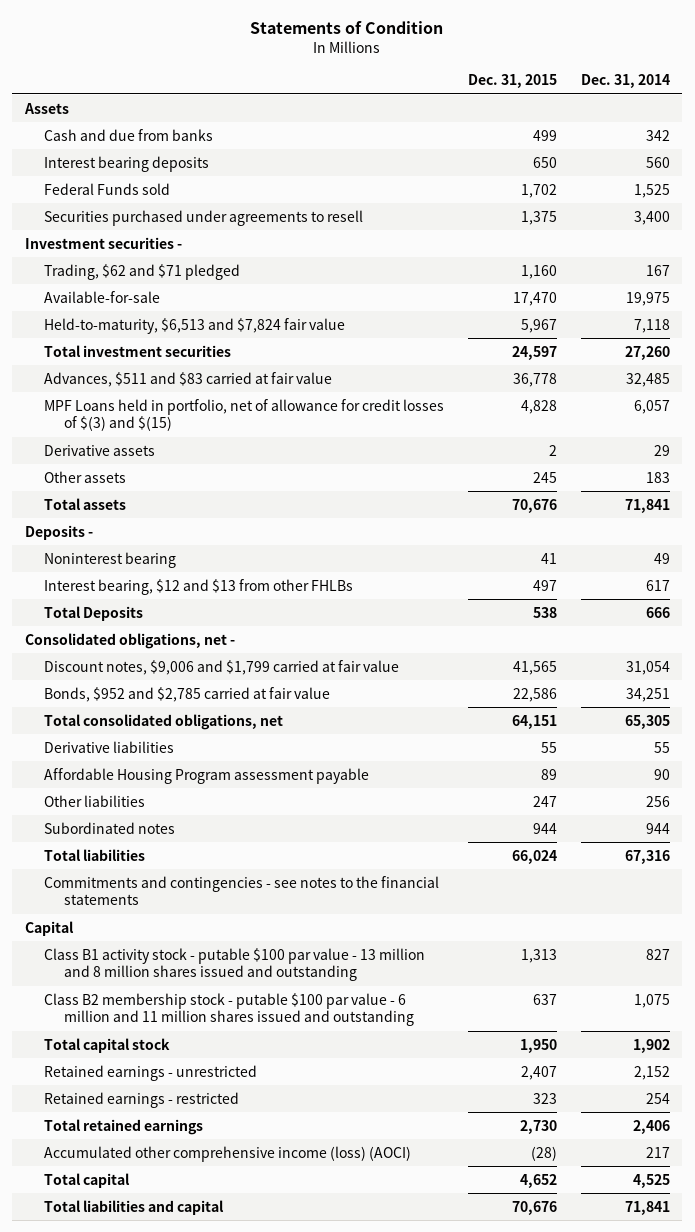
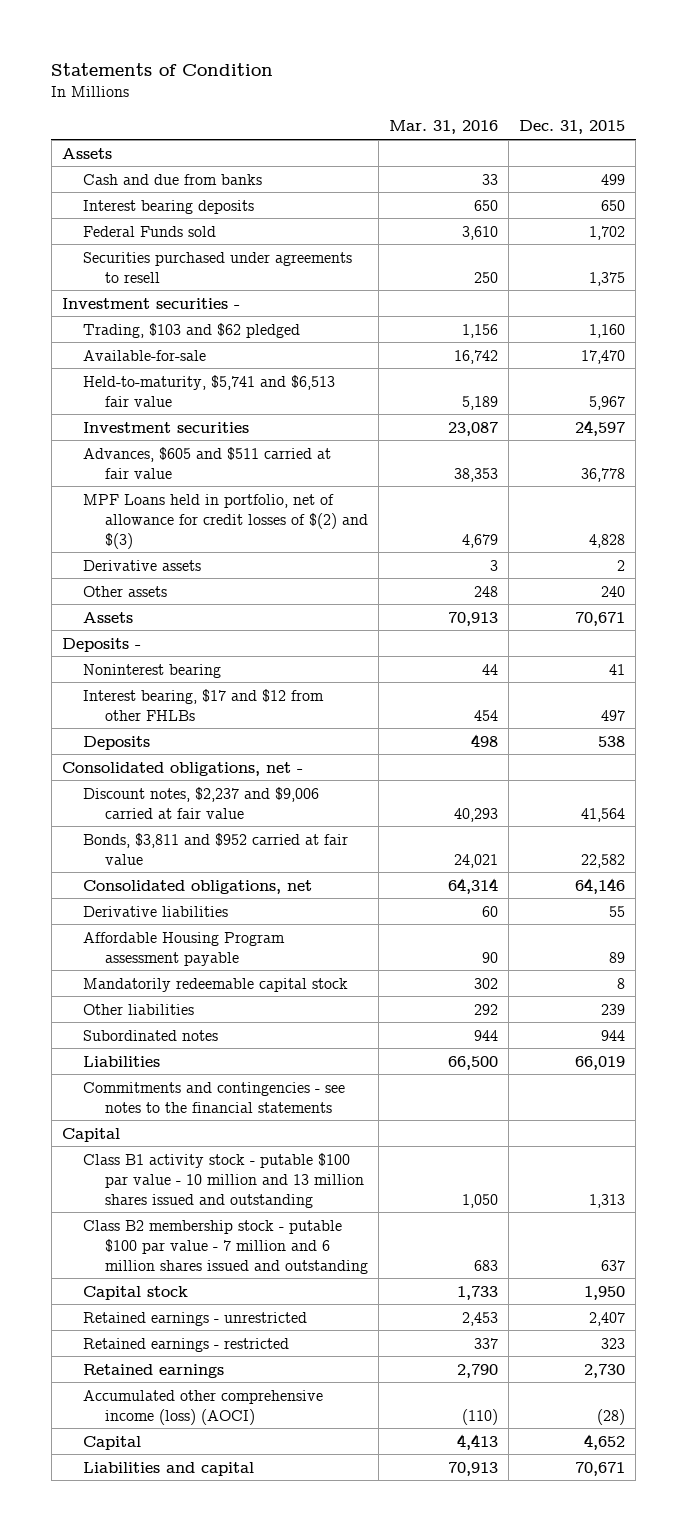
- | Dec. 31, 2015 | Dec. 31, 2014
+ | Mar. 31, 2016 | Dec. 31, 2015
- Trading, $62 and $71 pledged | 1,160 | 167
+ Trading, $103 and $62 pledged | 1,156 | 1,160
- Held-to-maturity, $6,513 and $7,824 fair value | 5,967 | 7,118
- Total investment securities | 24,597 | 27,260
- Advances, $511 and $83 carried at fair value | 36,778 | 32,485
- MPF Loans held in portfolio, net of allowance for credit losses of $(3) and $(15) | 4,828 | 6,057
+ Held-to-maturity, $5,741 and $6,513 fair value | 5,189 | 5,967
+ Investment securities | 23,087 | 24,597
+ Advances, $605 and $511 carried at fair value | 38,353 | 36,778
+ MPF Loans held in portfolio, net of allowance for credit losses of $(2) and $(3) | 4,679 | 4,828
- Other assets | 245 | 183
- Total assets | 70,676 | 71,841
+ Other assets | 248 | 240
+ Assets | 70,913 | 70,671
- Interest bearing, $12 and $13 from other FHLBs | 497 | 617
- Total Deposits | 538 | 666
+ Interest bearing, $17 and $12 from other FHLBs | 454 | 497
+ Deposits | 498 | 538
- Discount notes, $9,006 and $1,799 carried at fair value | 41,565 | 31,054
- Bonds, $952 and $2,785 carried at fair value | 22,586 | 34,251
- Total consolidated obligations, net | 64,151 | 65,305
+ Discount notes, $2,237 and $9,006 carried at fair value | 40,293 | 41,564
+ Bonds, $3,811 and $952 carried at fair value | 24,021 | 22,582
+ Consolidated obligations, net | 64,314 | 64,146
- Other liabilities | 247 | 256
+ Mandatorily redeemable capital stock | 302 | 8
+ Other liabilities | 292 | 239
- Total liabilities | 66,024 | 67,316
+ Liabilities | 66,500 | 66,019
- Class B1 activity stock - putable $100 par value - 13 million and 8 million shares issued and outstanding | 1,313 | 827
- Class B2 membership stock - putable $100 par value - 6 million and 11 million shares issued and outstanding | 637 | 1,075
- Total capital stock | 1,950 | 1,902
+ Class B1 activity stock - putable $100 par value - 10 million and 13 million shares issued and outstanding | 1,050 | 1,313
+ Class B2 membership stock - putable $100 par value - 7 million and 6 million shares issued and outstanding | 683 | 637
+ Capital stock | 1,733 | 1,950
- Total retained earnings | 2,730 | 2,406
+ Retained earnings | 2,790 | 2,730
- Total capital | 4,652 | 4,525
- Total liabilities and capital | 70,676 | 71,841
+ Capital | 4,413 | 4,652
+ Liabilities and capital | 70,913 | 70,671

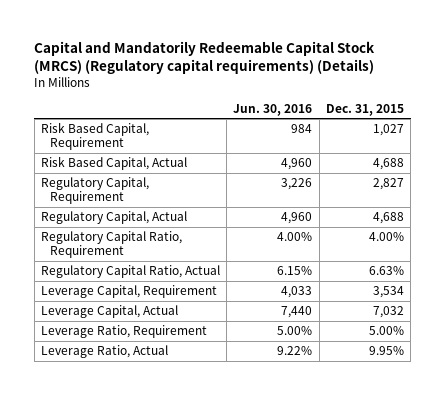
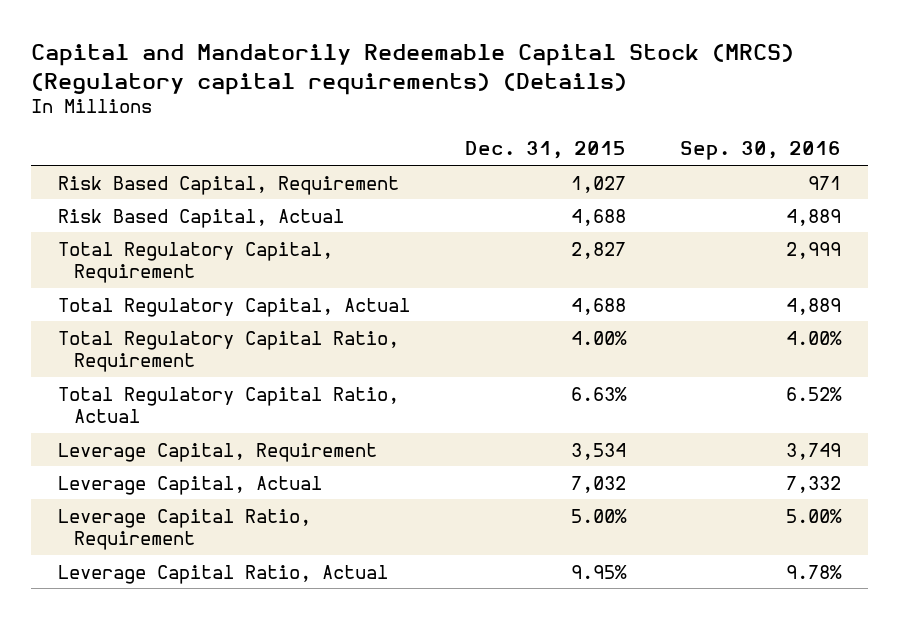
- | Jun. 30, 2016 | Dec. 31, 2015
+ | Dec. 31, 2015 | Sep. 30, 2016
- Regulatory Capital, Requirement | 3,226 | 2,827
- Regulatory Capital, Actual | 4,960 | 4,688
- Regulatory Capital Ratio, Requirement | 4.00% | 4.00%
- Regulatory Capital Ratio, Actual | 6.15% | 6.63%
+ Total Regulatory Capital, Requirement | 2,827 | 2,999
+ Total Regulatory Capital, Actual | 4,688 | 4,889
+ Total Regulatory Capital Ratio, Requirement | 4.00% | 4.00%
+ Total Regulatory Capital Ratio, Actual | 6.63% | 6.52%
- Leverage Ratio, Requirement | 5.00% | 5.00%
- Leverage Ratio, Actual | 9.22% | 9.95%
+ Leverage Capital Ratio, Requirement | 5.00% | 5.00%
+ Leverage Capital Ratio, Actual | 9.95% | 9.78%

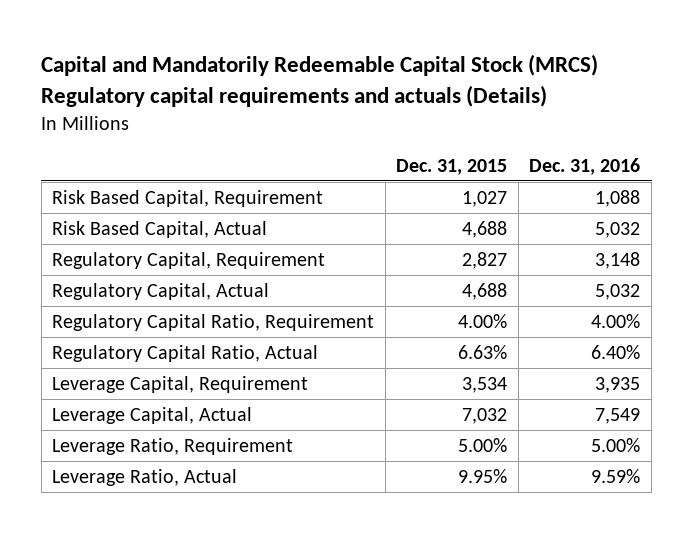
- Capital and Mandatorily Redeemable Capital Stock (MRCS) (Regulatory capital requirements) (Details)
+ Capital and Mandatorily Redeemable Capital Stock (MRCS) Regulatory capital requirements and actuals (Details)
- | Dec. 31, 2015 | Sep. 30, 2016
+ | Dec. 31, 2015 | Dec. 31, 2016
- Total Regulatory Capital, Requirement | 2,827 | 2,999
- Total Regulatory Capital, Actual | 4,688 | 4,889
- Total Regulatory Capital Ratio, Requirement | 4.00% | 4.00%
- Total Regulatory Capital Ratio, Actual | 6.63% | 6.52%
+ Regulatory Capital, Requirement | 2,827 | 3,148
+ Regulatory Capital, Actual | 4,688 | 5,032
+ Regulatory Capital Ratio, Requirement | 4.00% | 4.00%
+ Regulatory Capital Ratio, Actual | 6.63% | 6.40%
- Leverage Capital Ratio, Requirement | 5.00% | 5.00%
- Leverage Capital Ratio, Actual | 9.95% | 9.78%
+ Leverage Ratio, Requirement | 5.00% | 5.00%
+ Leverage Ratio, Actual | 9.95% | 9.59%

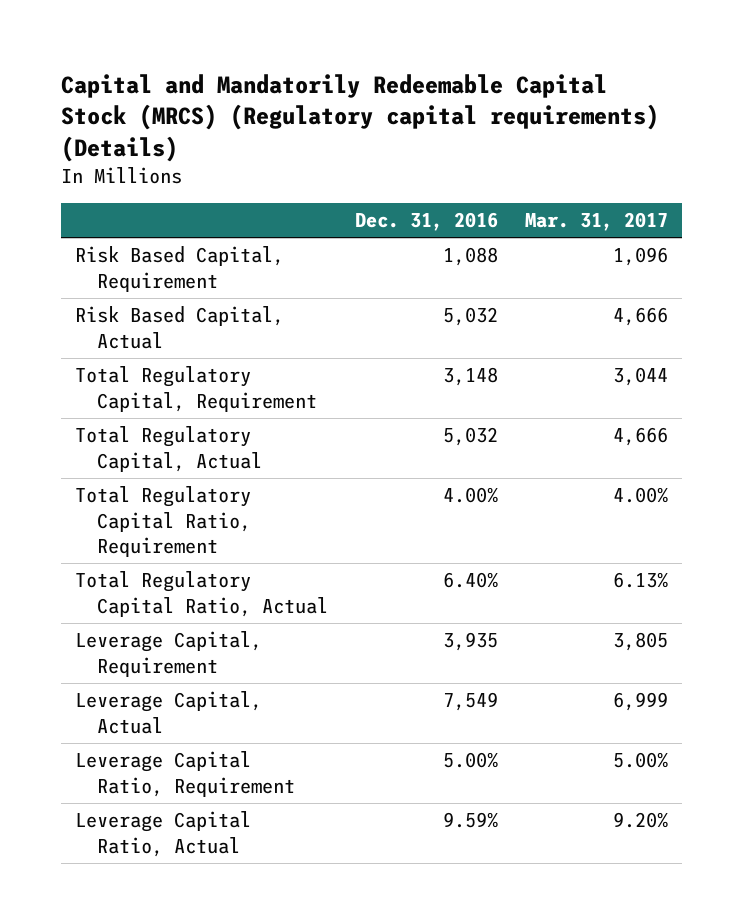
- Capital and Mandatorily Redeemable Capital Stock (MRCS) Regulatory capital requirements and actuals (Details)
+ Capital and Mandatorily Redeemable Capital Stock (MRCS) (Regulatory capital requirements) (Details)
- | Dec. 31, 2015 | Dec. 31, 2016
+ | Dec. 31, 2016 | Mar. 31, 2017
- Regulatory Capital, Requirement | 2,827 | 3,148
- Regulatory Capital, Actual | 4,688 | 5,032
- Regulatory Capital Ratio, Requirement | 4.00% | 4.00%
- Regulatory Capital Ratio, Actual | 6.63% | 6.40%
+ Total Regulatory Capital, Requirement | 3,148 | 3,044
+ Total Regulatory Capital, Actual | 5,032 | 4,666
+ Total Regulatory Capital Ratio, Requirement | 4.00% | 4.00%
+ Total Regulatory Capital Ratio, Actual | 6.40% | 6.13%
- Leverage Ratio, Requirement | 5.00% | 5.00%
- Leverage Ratio, Actual | 9.95% | 9.59%
+ Leverage Capital Ratio, Requirement | 5.00% | 5.00%
+ Leverage Capital Ratio, Actual | 9.59% | 9.20%

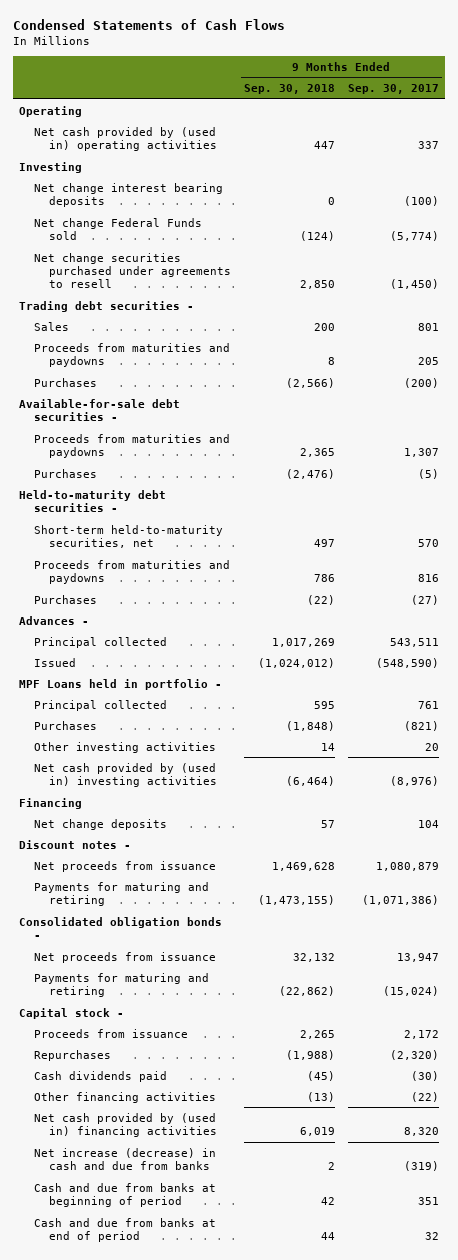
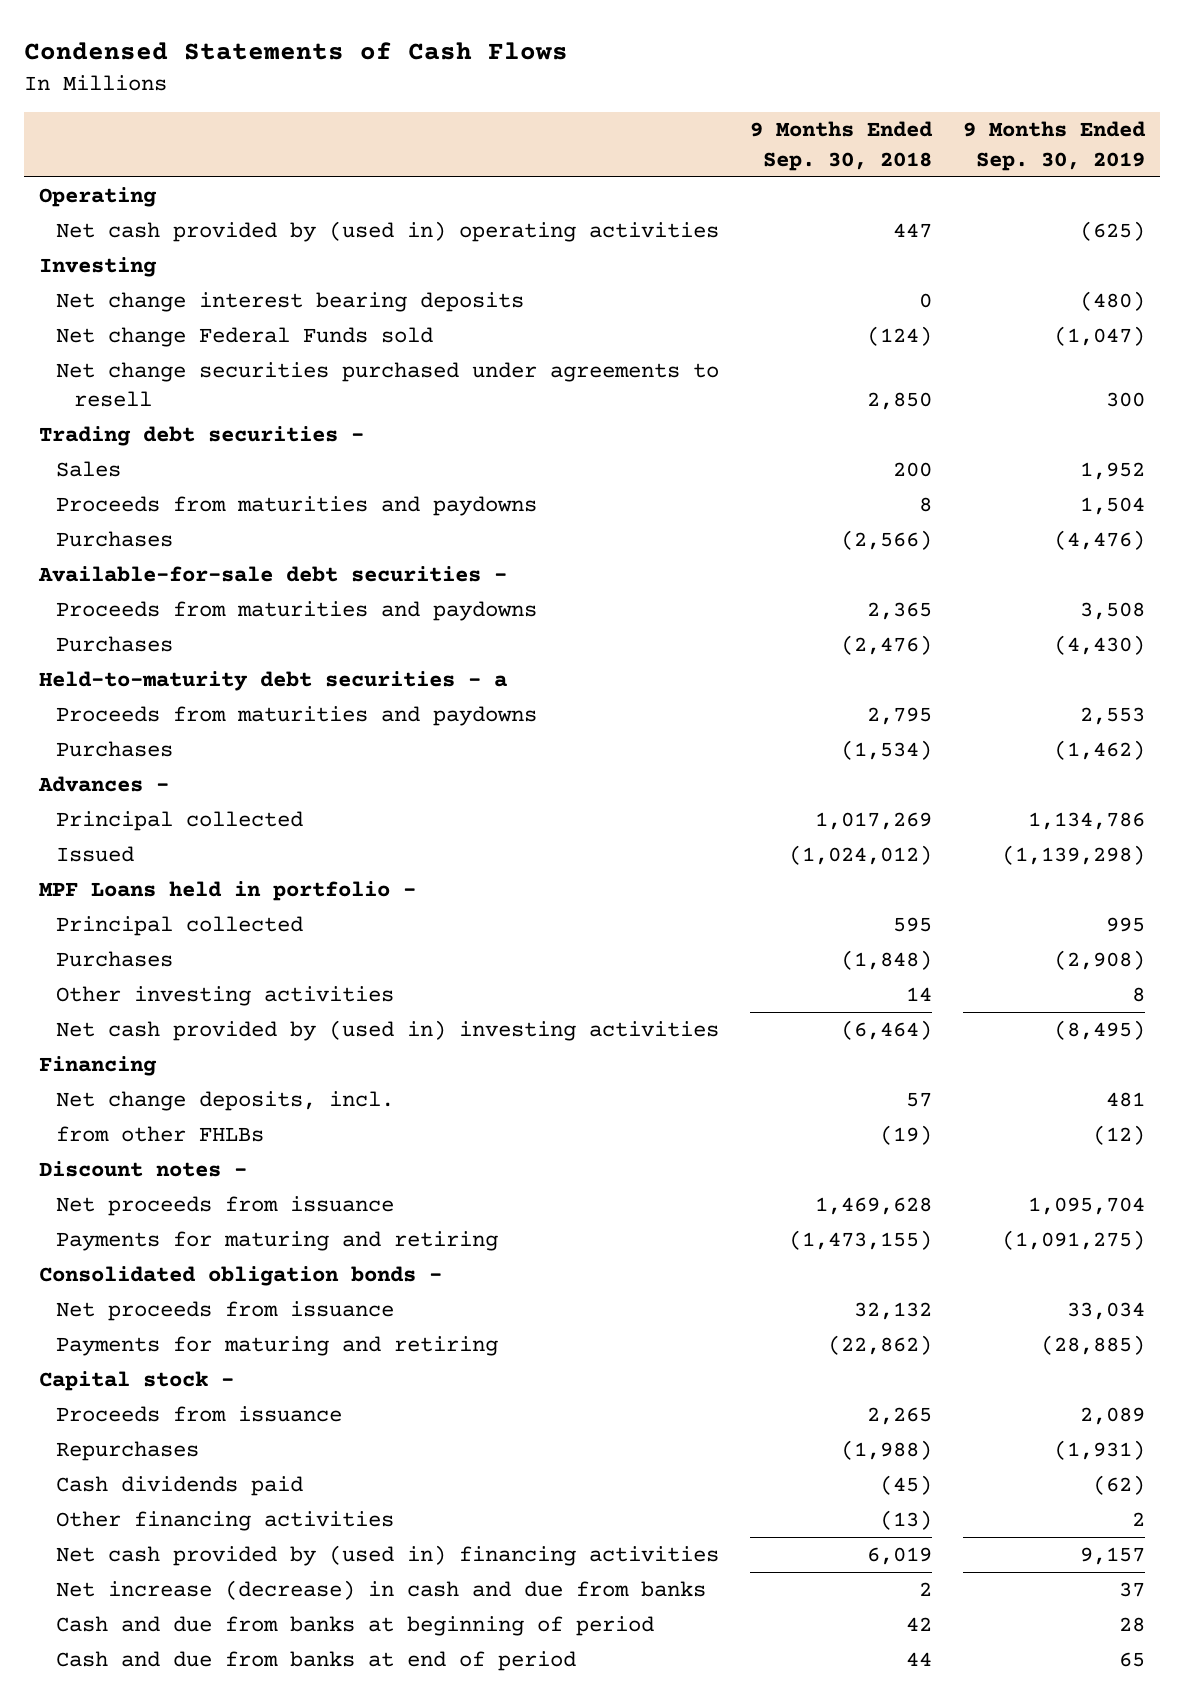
- | 9 Months Ended Sep. 30, 2018 | 9 Months Ended Sep. 30, 2017
+ | 9 Months Ended Sep. 30, 2018 | 9 Months Ended Sep. 30, 2019
- Held-to-maturity debt securities -
- Short-term held-to-maturity securities, net | 497 | 570
- Proceeds from maturities and paydowns | 786 | 816
- Purchases | (22) | (27)
+ Held-to-maturity debt securities - a
+ Proceeds from maturities and paydowns | 2,795 | 2,553
+ Purchases | (1,534) | (1,462)
- Net change deposits | 57 | 104
+ Net change deposits, incl. | 57 | 481
+ from other FHLBs | (19) | (12)

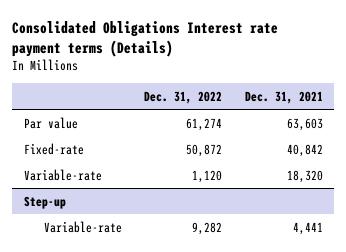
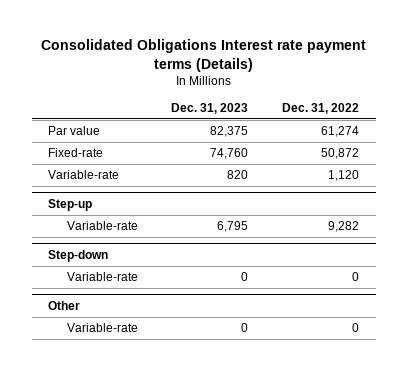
- | Dec. 31, 2022 | Dec. 31, 2021
+ | Dec. 31, 2023 | Dec. 31, 2022
+ Step-down
+ Variable-rate | 0 | 0
+ Other
+ Variable-rate | 0 | 0

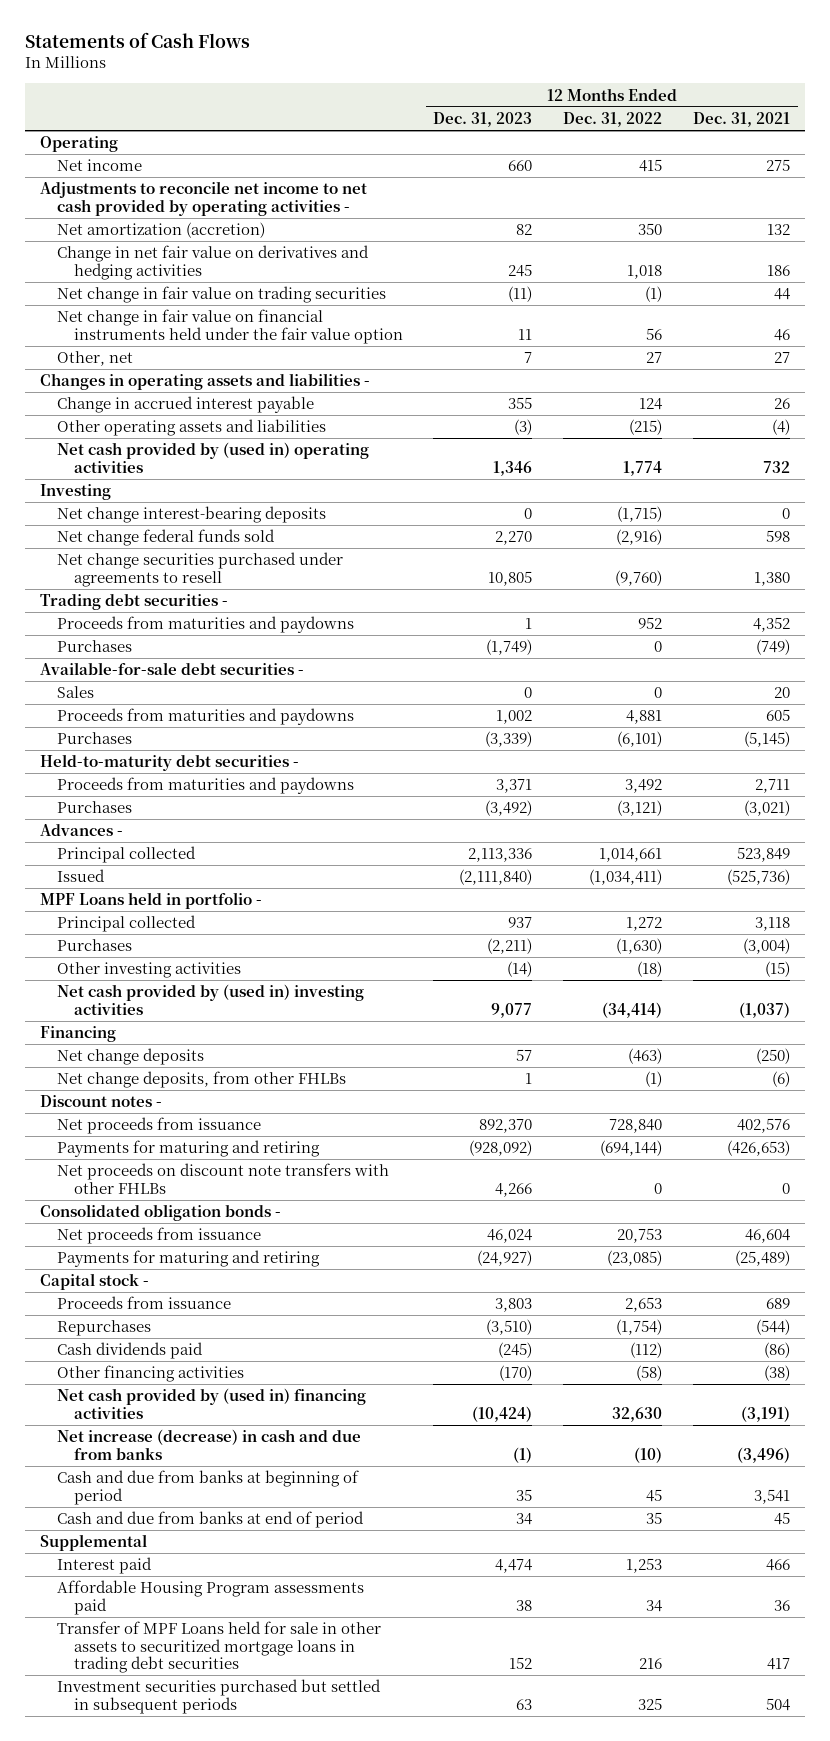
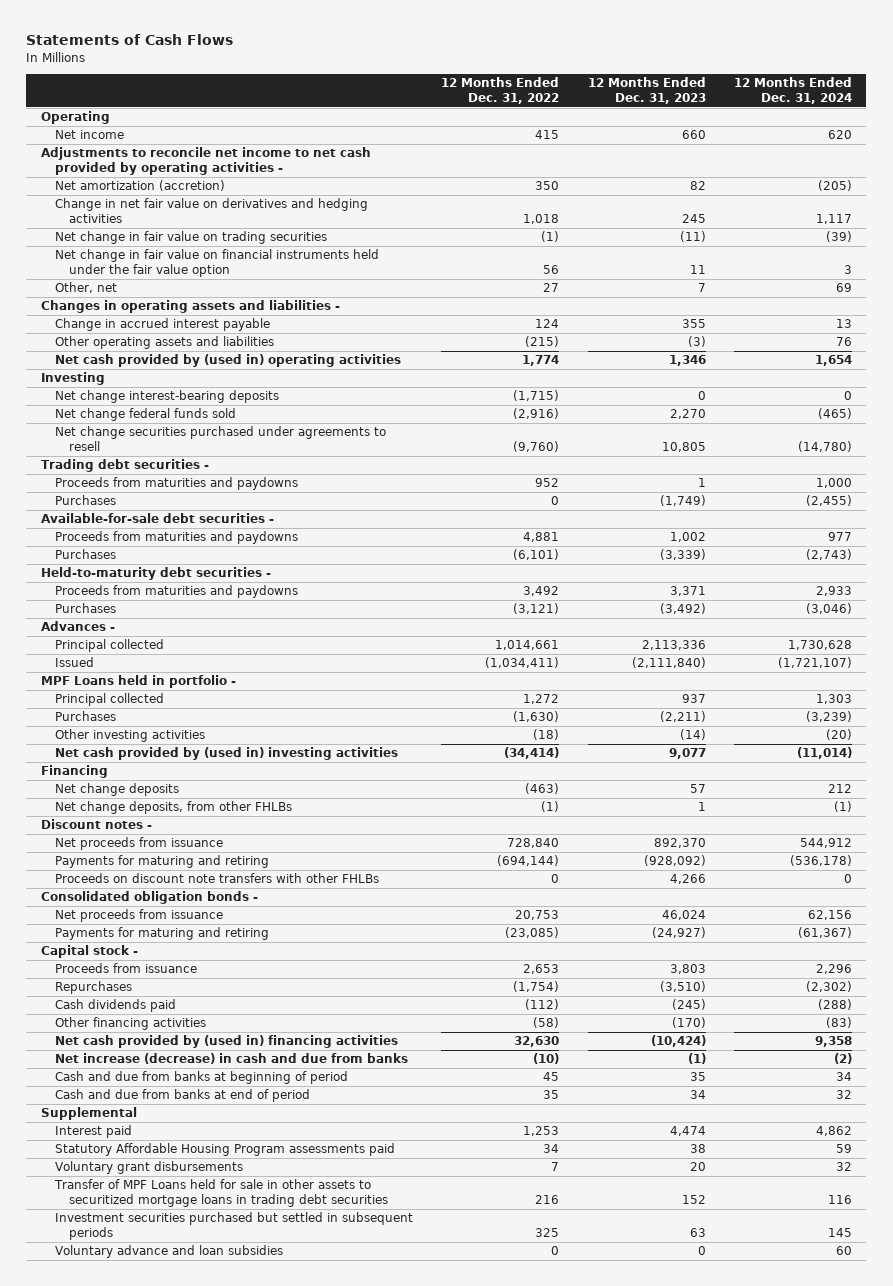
- | 12 Months Ended Dec. 31, 2023 | 12 Months Ended Dec. 31, 2022 | 12 Months Ended Dec. 31, 2021
+ | 12 Months Ended Dec. 31, 2022 | 12 Months Ended Dec. 31, 2023 | 12 Months Ended Dec. 31, 2024
- Sales | 0 | 0 | 20
- Net proceeds on discount note transfers with other FHLBs | 4,266 | 0 | 0
+ Proceeds on discount note transfers with other FHLBs | 0 | 4,266 | 0
- Affordable Housing Program assessments paid | 38 | 34 | 36
+ Statutory Affordable Housing Program assessments paid | 34 | 38 | 59
+ Voluntary grant disbursements | 7 | 20 | 32
+ Voluntary advance and loan subsidies | 0 | 0 | 60

